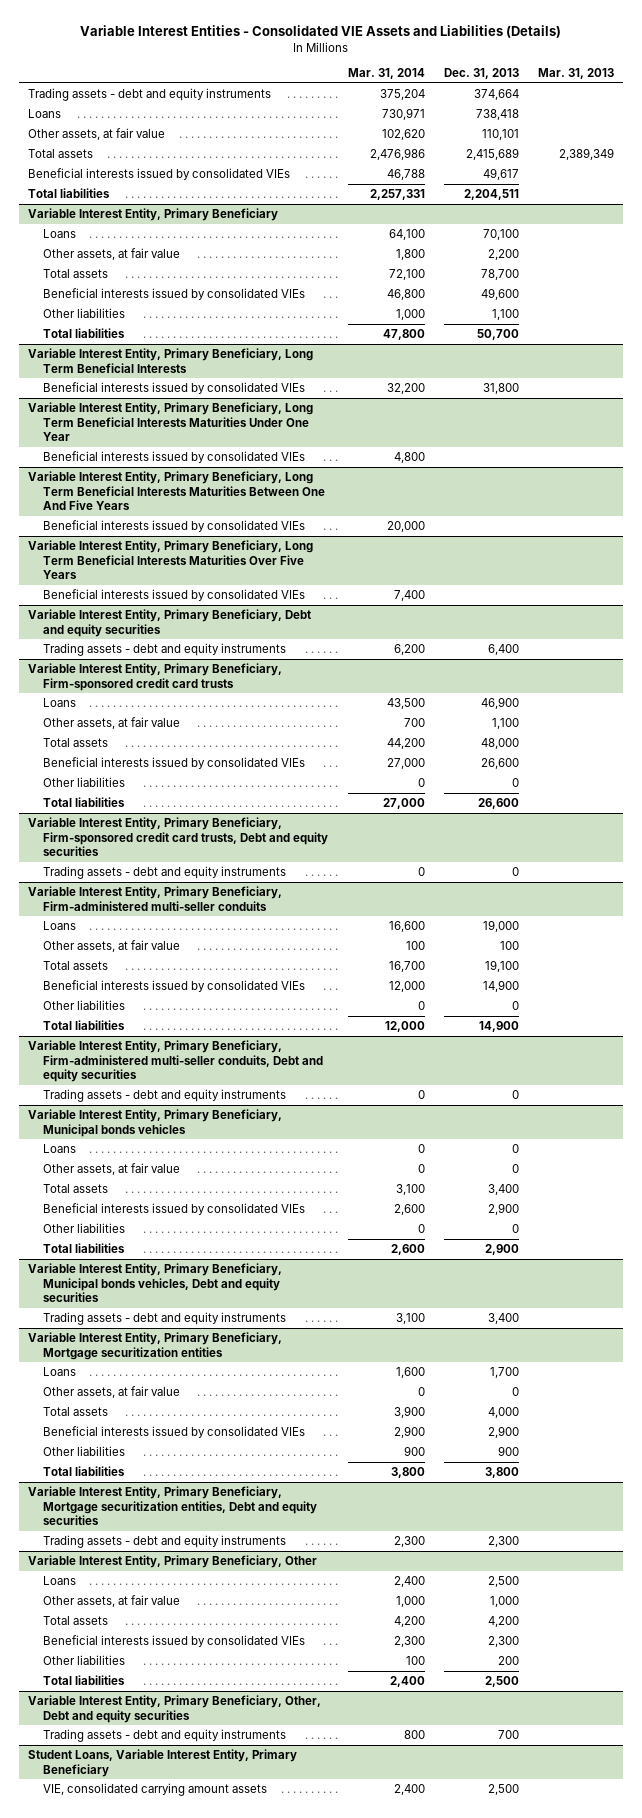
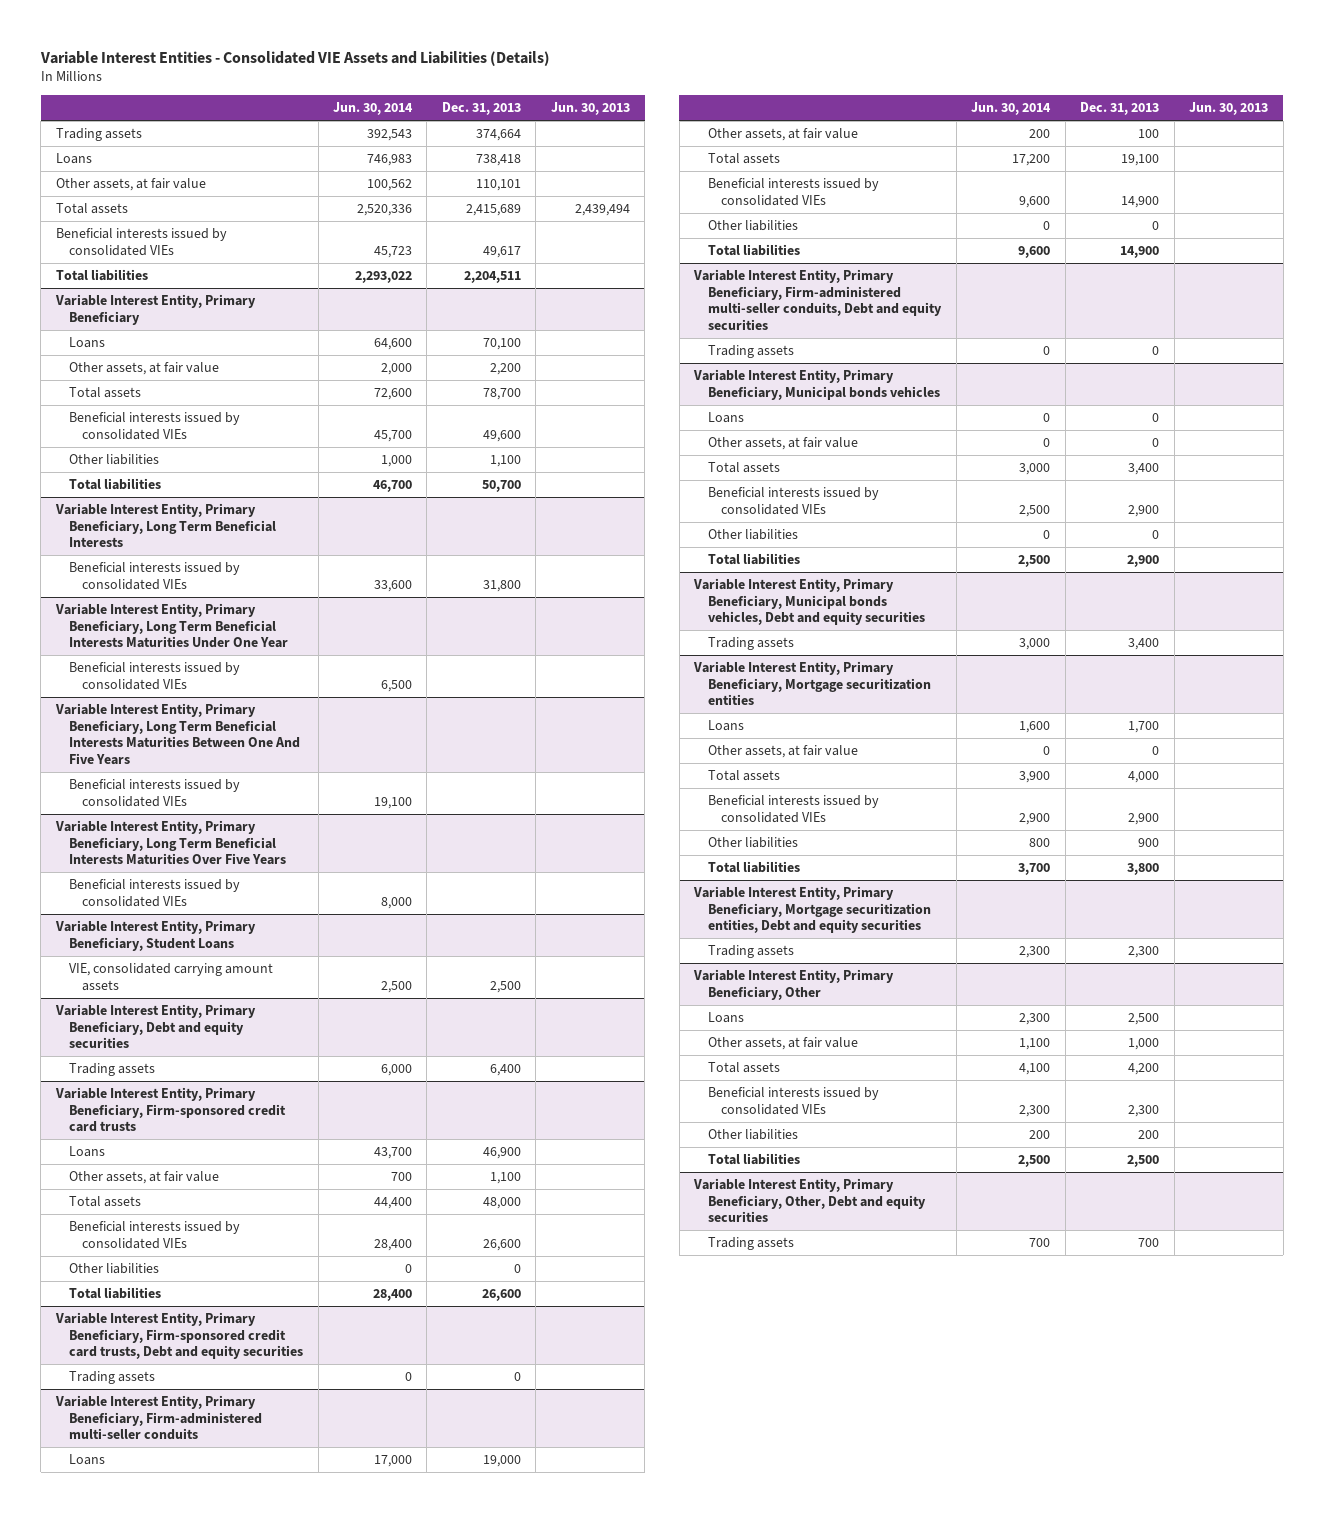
- | Mar. 31, 2014 | Dec. 31, 2013 | Mar. 31, 2013
+ | Jun. 30, 2014 | Dec. 31, 2013 | Jun. 30, 2013
- Trading assets - debt and equity instruments | 375,204 | 374,664 |
+ Trading assets | 392,543 | 374,664 |
+ Variable Interest Entity, Primary Beneficiary, Student Loans
+ VIE, consolidated carrying amount assets | 2,500 | 2,500 |
@ Variable Interest Entity, Primary Beneficiary, Debt and equity securities
- Trading assets - debt and equity instruments | 6,200 | 6,400 |
+ Trading assets | 6,000 | 6,400 |
@ Variable Interest Entity, Primary Beneficiary, Firm-sponsored credit card trusts, Debt and equity securities
- Trading assets - debt and equity instruments | 0 | 0 |
+ Trading assets | 0 | 0 |
@ Variable Interest Entity, Primary Beneficiary, Firm-administered multi-seller conduits, Debt and equity securities
- Trading assets - debt and equity instruments | 0 | 0 |
+ Trading assets | 0 | 0 |
@ Variable Interest Entity, Primary Beneficiary, Municipal bonds vehicles, Debt and equity securities
- Trading assets - debt and equity instruments | 3,100 | 3,400 |
+ Trading assets | 3,000 | 3,400 |
@ Variable Interest Entity, Primary Beneficiary, Mortgage securitization entities, Debt and equity securities
- Trading assets - debt and equity instruments | 2,300 | 2,300 |
+ Trading assets | 2,300 | 2,300 |
@ Variable Interest Entity, Primary Beneficiary, Other, Debt and equity securities
- Trading assets - debt and equity instruments | 800 | 700 |
- Student Loans, Variable Interest Entity, Primary Beneficiary
- VIE, consolidated carrying amount assets | 2,400 | 2,500 |
@ Variable Interest Entity, Primary Beneficiary, Other, Debt and equity securities
+ Trading assets | 700 | 700 |

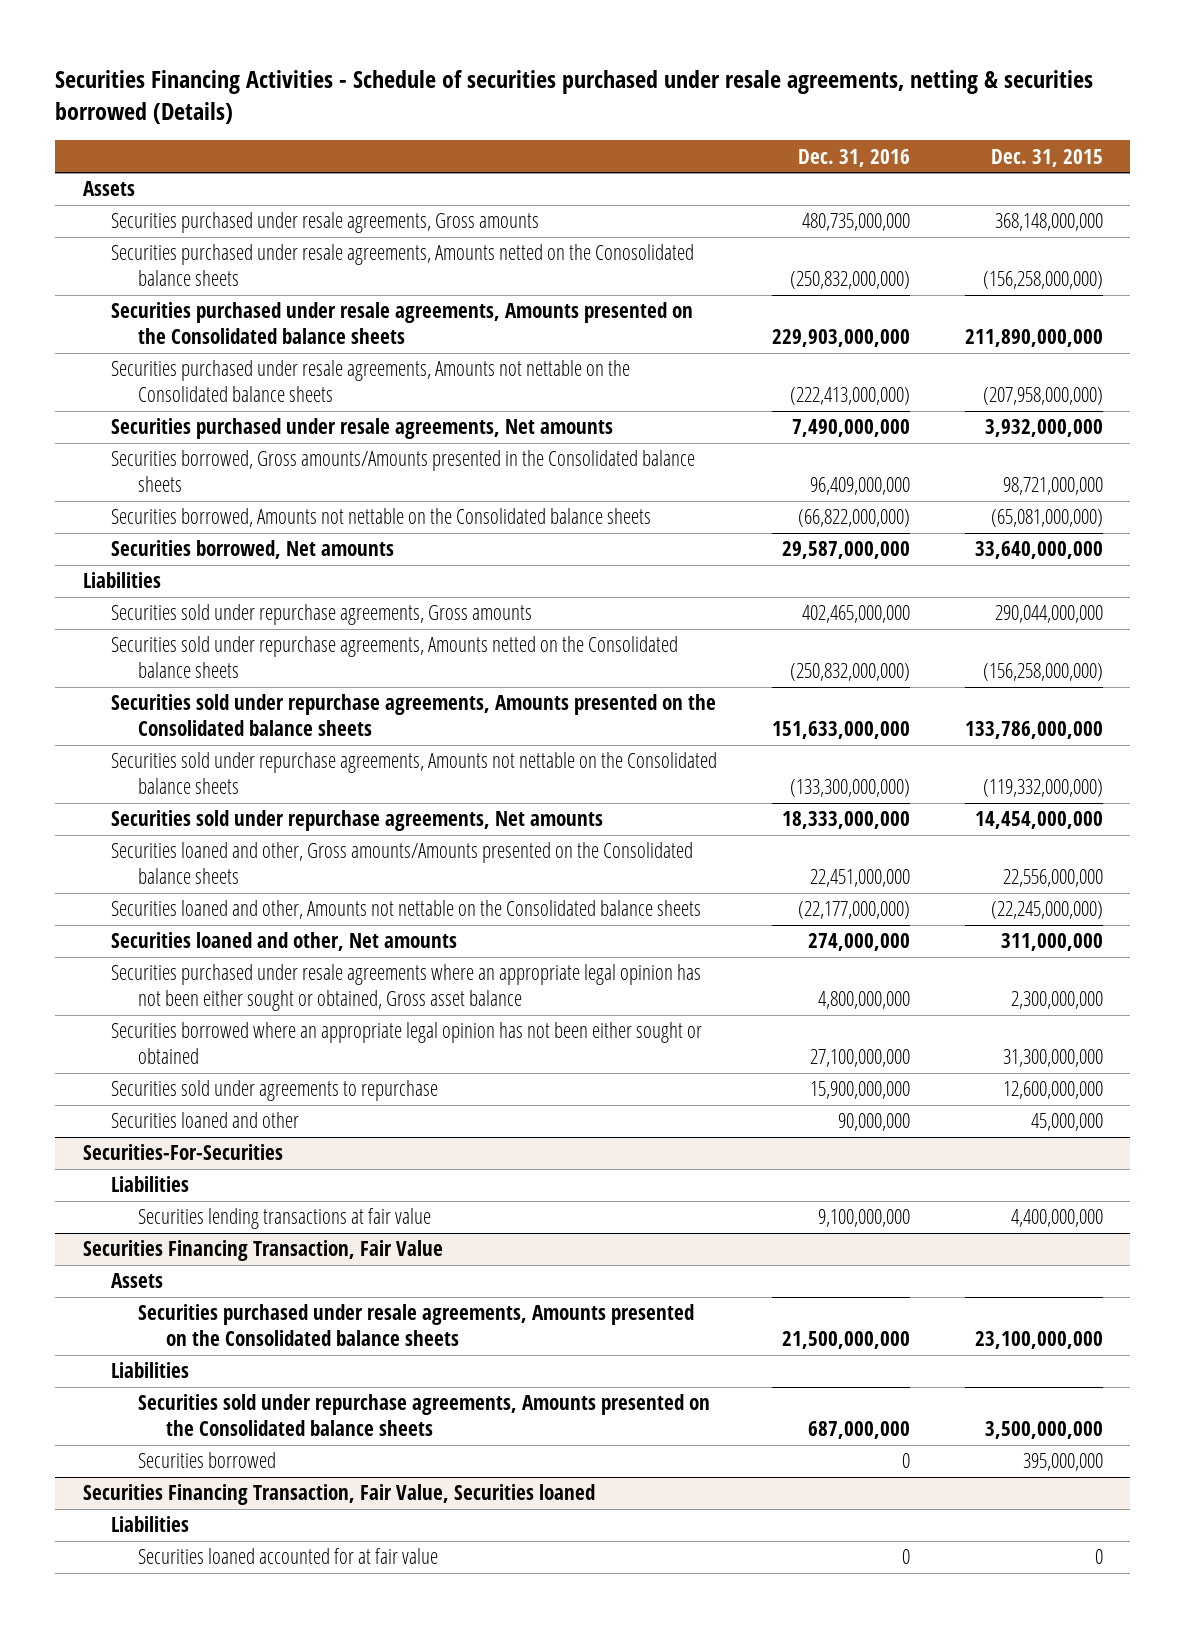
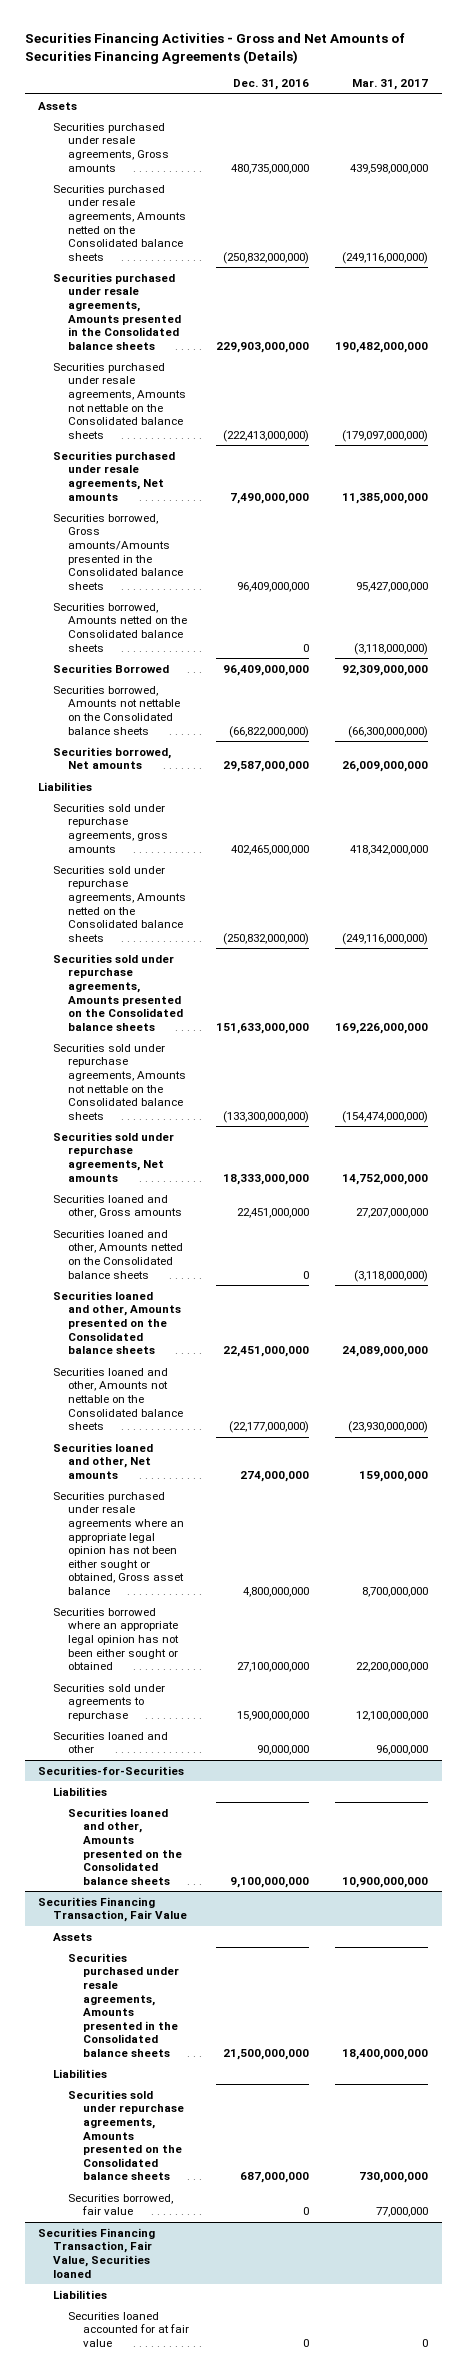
- Securities Financing Activities - Schedule of securities purchased under resale agreements, netting & securities borrowed (Details)
+ Securities Financing Activities - Gross and Net Amounts of Securities Financing Agreements (Details)
- | Dec. 31, 2016 | Dec. 31, 2015
+ | Dec. 31, 2016 | Mar. 31, 2017
- Securities purchased under resale agreements, Amounts netted on the Conosolidated balance sheets | (250,832,000,000) | (156,258,000,000)
- Securities purchased under resale agreements, Amounts presented on the Consolidated balance sheets | 229,903,000,000 | 211,890,000,000
+ Securities purchased under resale agreements, Amounts netted on the Consolidated balance sheets | (250,832,000,000) | (249,116,000,000)
+ Securities purchased under resale agreements, Amounts presented in the Consolidated balance sheets | 229,903,000,000 | 190,482,000,000
+ Securities borrowed, Amounts netted on the Consolidated balance sheets | 0 | (3,118,000,000)
+ Securities Borrowed | 96,409,000,000 | 92,309,000,000
- Securities sold under repurchase agreements, Gross amounts | 402,465,000,000 | 290,044,000,000
+ Securities sold under repurchase agreements, gross amounts | 402,465,000,000 | 418,342,000,000
- Securities loaned and other, Gross amounts/Amounts presented on the Consolidated balance sheets | 22,451,000,000 | 22,556,000,000
+ Securities loaned and other, Gross amounts | 22,451,000,000 | 27,207,000,000
+ Securities loaned and other, Amounts netted on the Consolidated balance sheets | 0 | (3,118,000,000)
+ Securities loaned and other, Amounts presented on the Consolidated balance sheets | 22,451,000,000 | 24,089,000,000
- Securities-For-Securities
+ Securities-for-Securities
- Securities lending transactions at fair value | 9,100,000,000 | 4,400,000,000
+ Securities loaned and other, Amounts presented on the Consolidated balance sheets | 9,100,000,000 | 10,900,000,000
@ Securities Financing Transaction, Fair Value
- Securities purchased under resale agreements, Amounts presented on the Consolidated balance sheets | 21,500,000,000 | 23,100,000,000
+ Securities purchased under resale agreements, Amounts presented in the Consolidated balance sheets | 21,500,000,000 | 18,400,000,000
- Securities borrowed | 0 | 395,000,000
+ Securities borrowed, fair value | 0 | 77,000,000

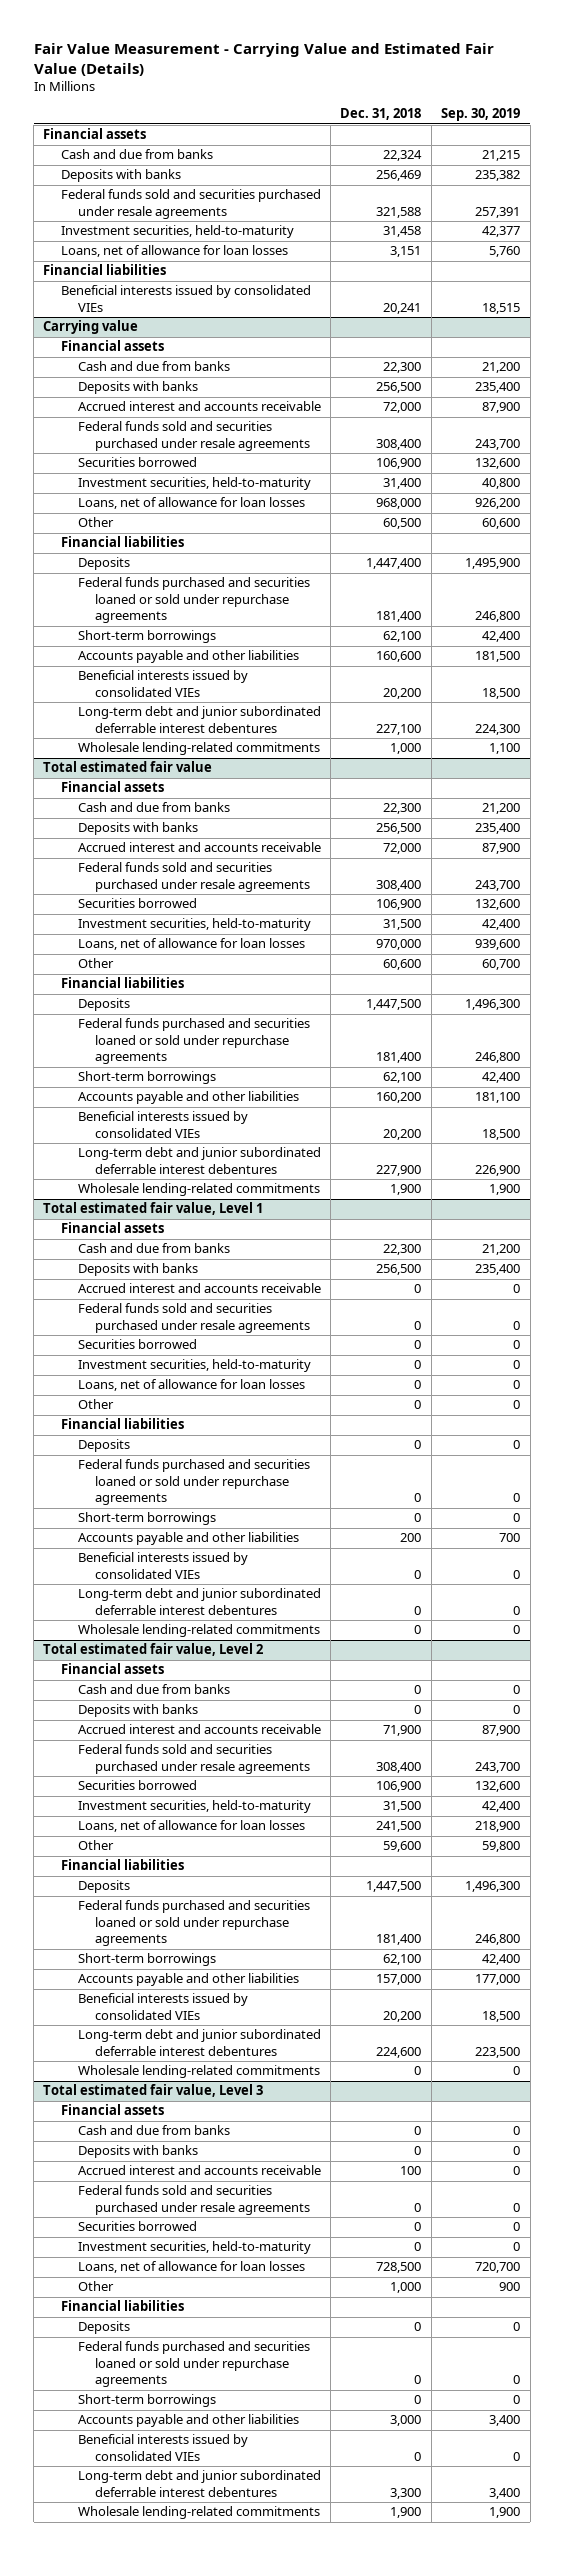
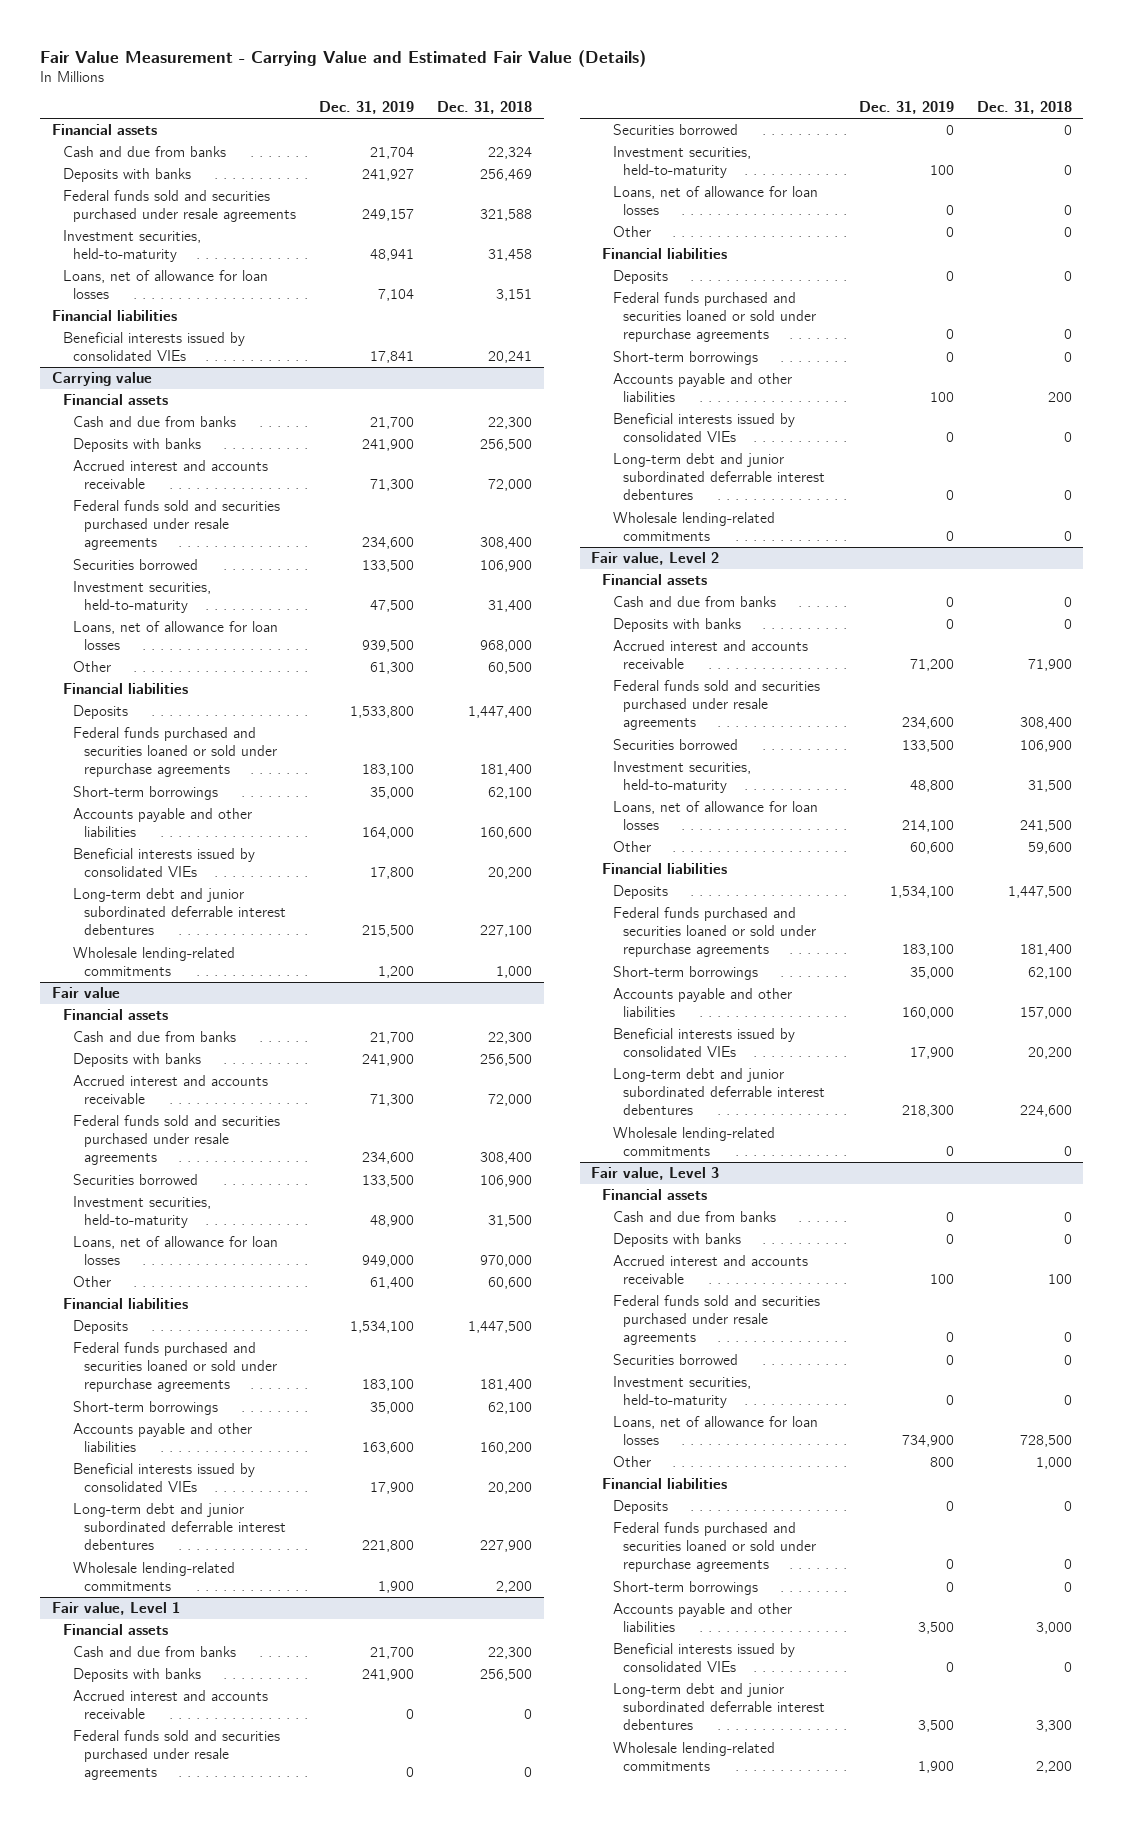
- | Dec. 31, 2018 | Sep. 30, 2019
+ | Dec. 31, 2019 | Dec. 31, 2018
- Total estimated fair value
+ Fair value
- Wholesale lending-related commitments | 1,900 | 1,900
- Total estimated fair value, Level 1
+ Wholesale lending-related commitments | 1,900 | 2,200
+ Fair value, Level 1
- Total estimated fair value, Level 2
+ Fair value, Level 2
- Total estimated fair value, Level 3
+ Fair value, Level 3
- Wholesale lending-related commitments | 1,900 | 1,900
+ Wholesale lending-related commitments | 1,900 | 2,200

